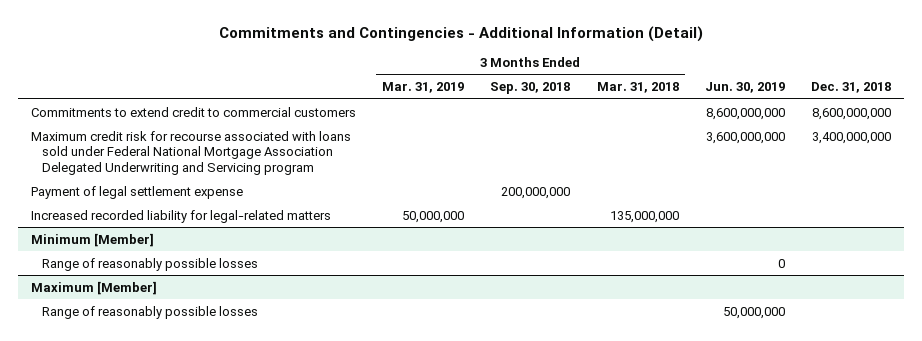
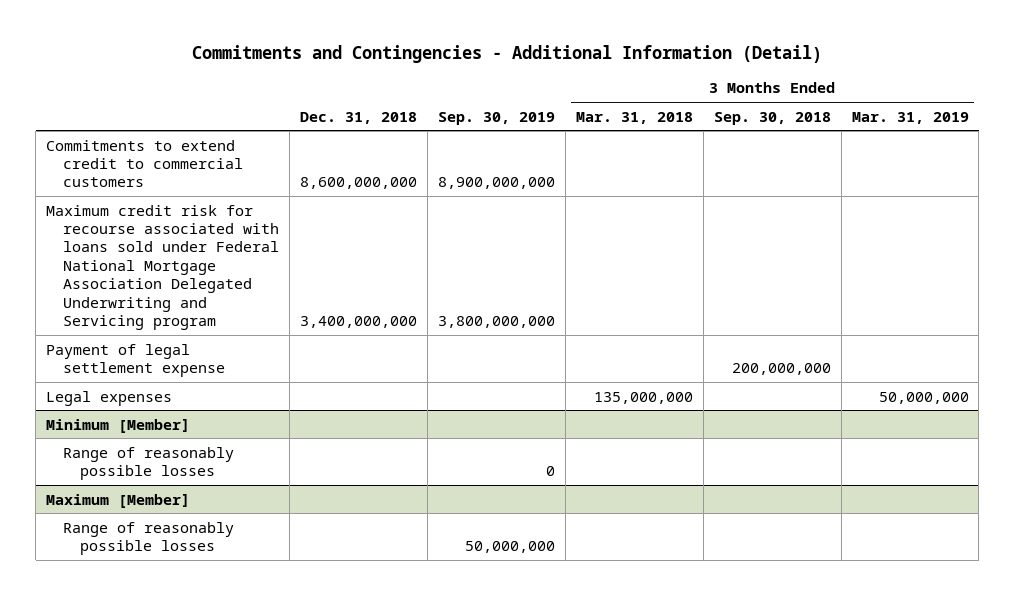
- | 3 Months Ended Mar. 31, 2019 | 3 Months Ended Sep. 30, 2018 | 3 Months Ended Mar. 31, 2018 | Jun. 30, 2019 | Dec. 31, 2018
+ | Dec. 31, 2018 | Sep. 30, 2019 | 3 Months Ended Mar. 31, 2018 | 3 Months Ended Sep. 30, 2018 | 3 Months Ended Mar. 31, 2019
- Increased recorded liability for legal-related matters | 50,000,000 | | 135,000,000 | |
+ Legal expenses | | | 135,000,000 | | 50,000,000

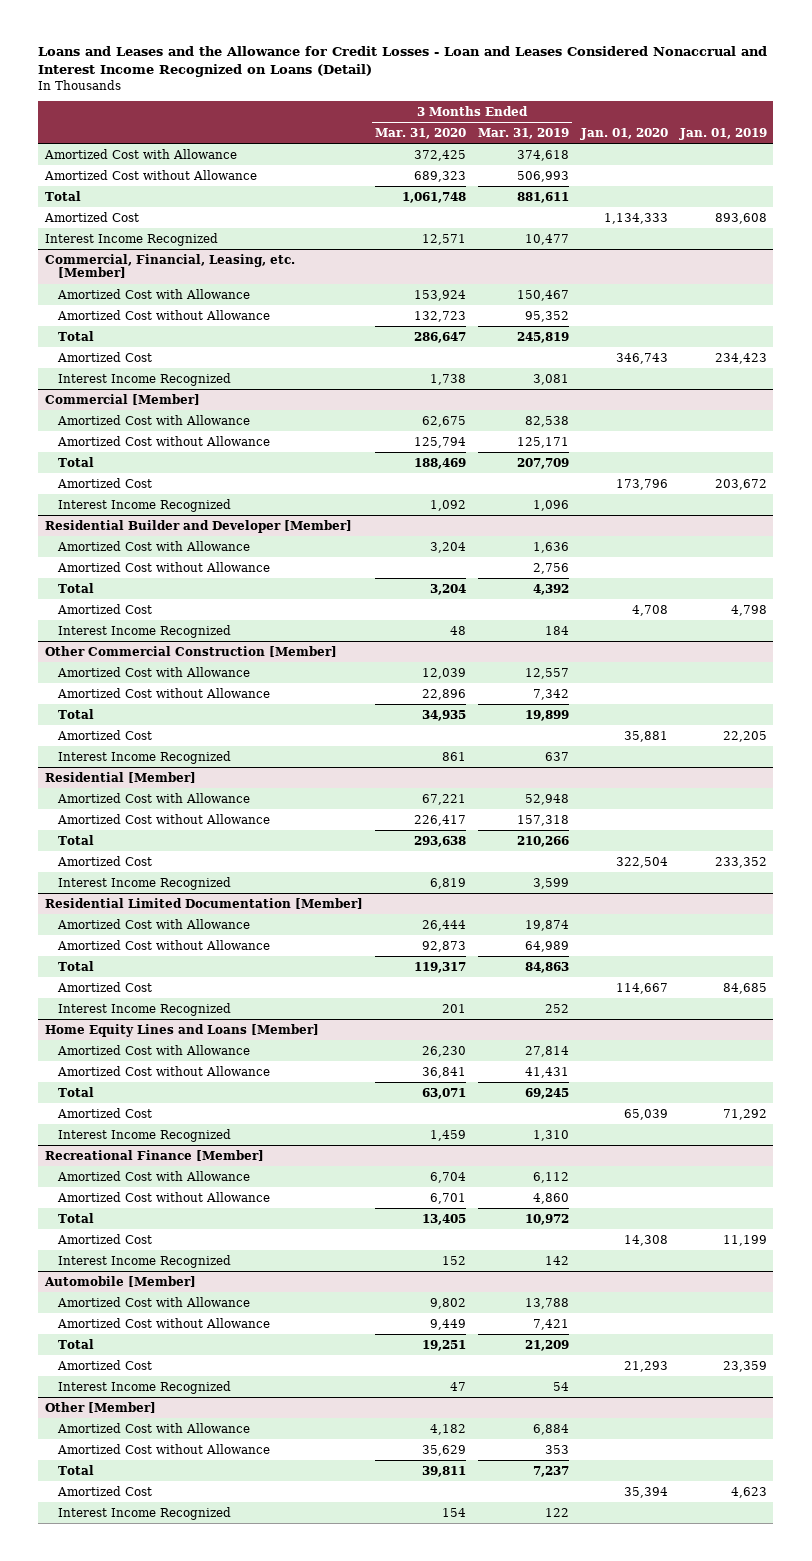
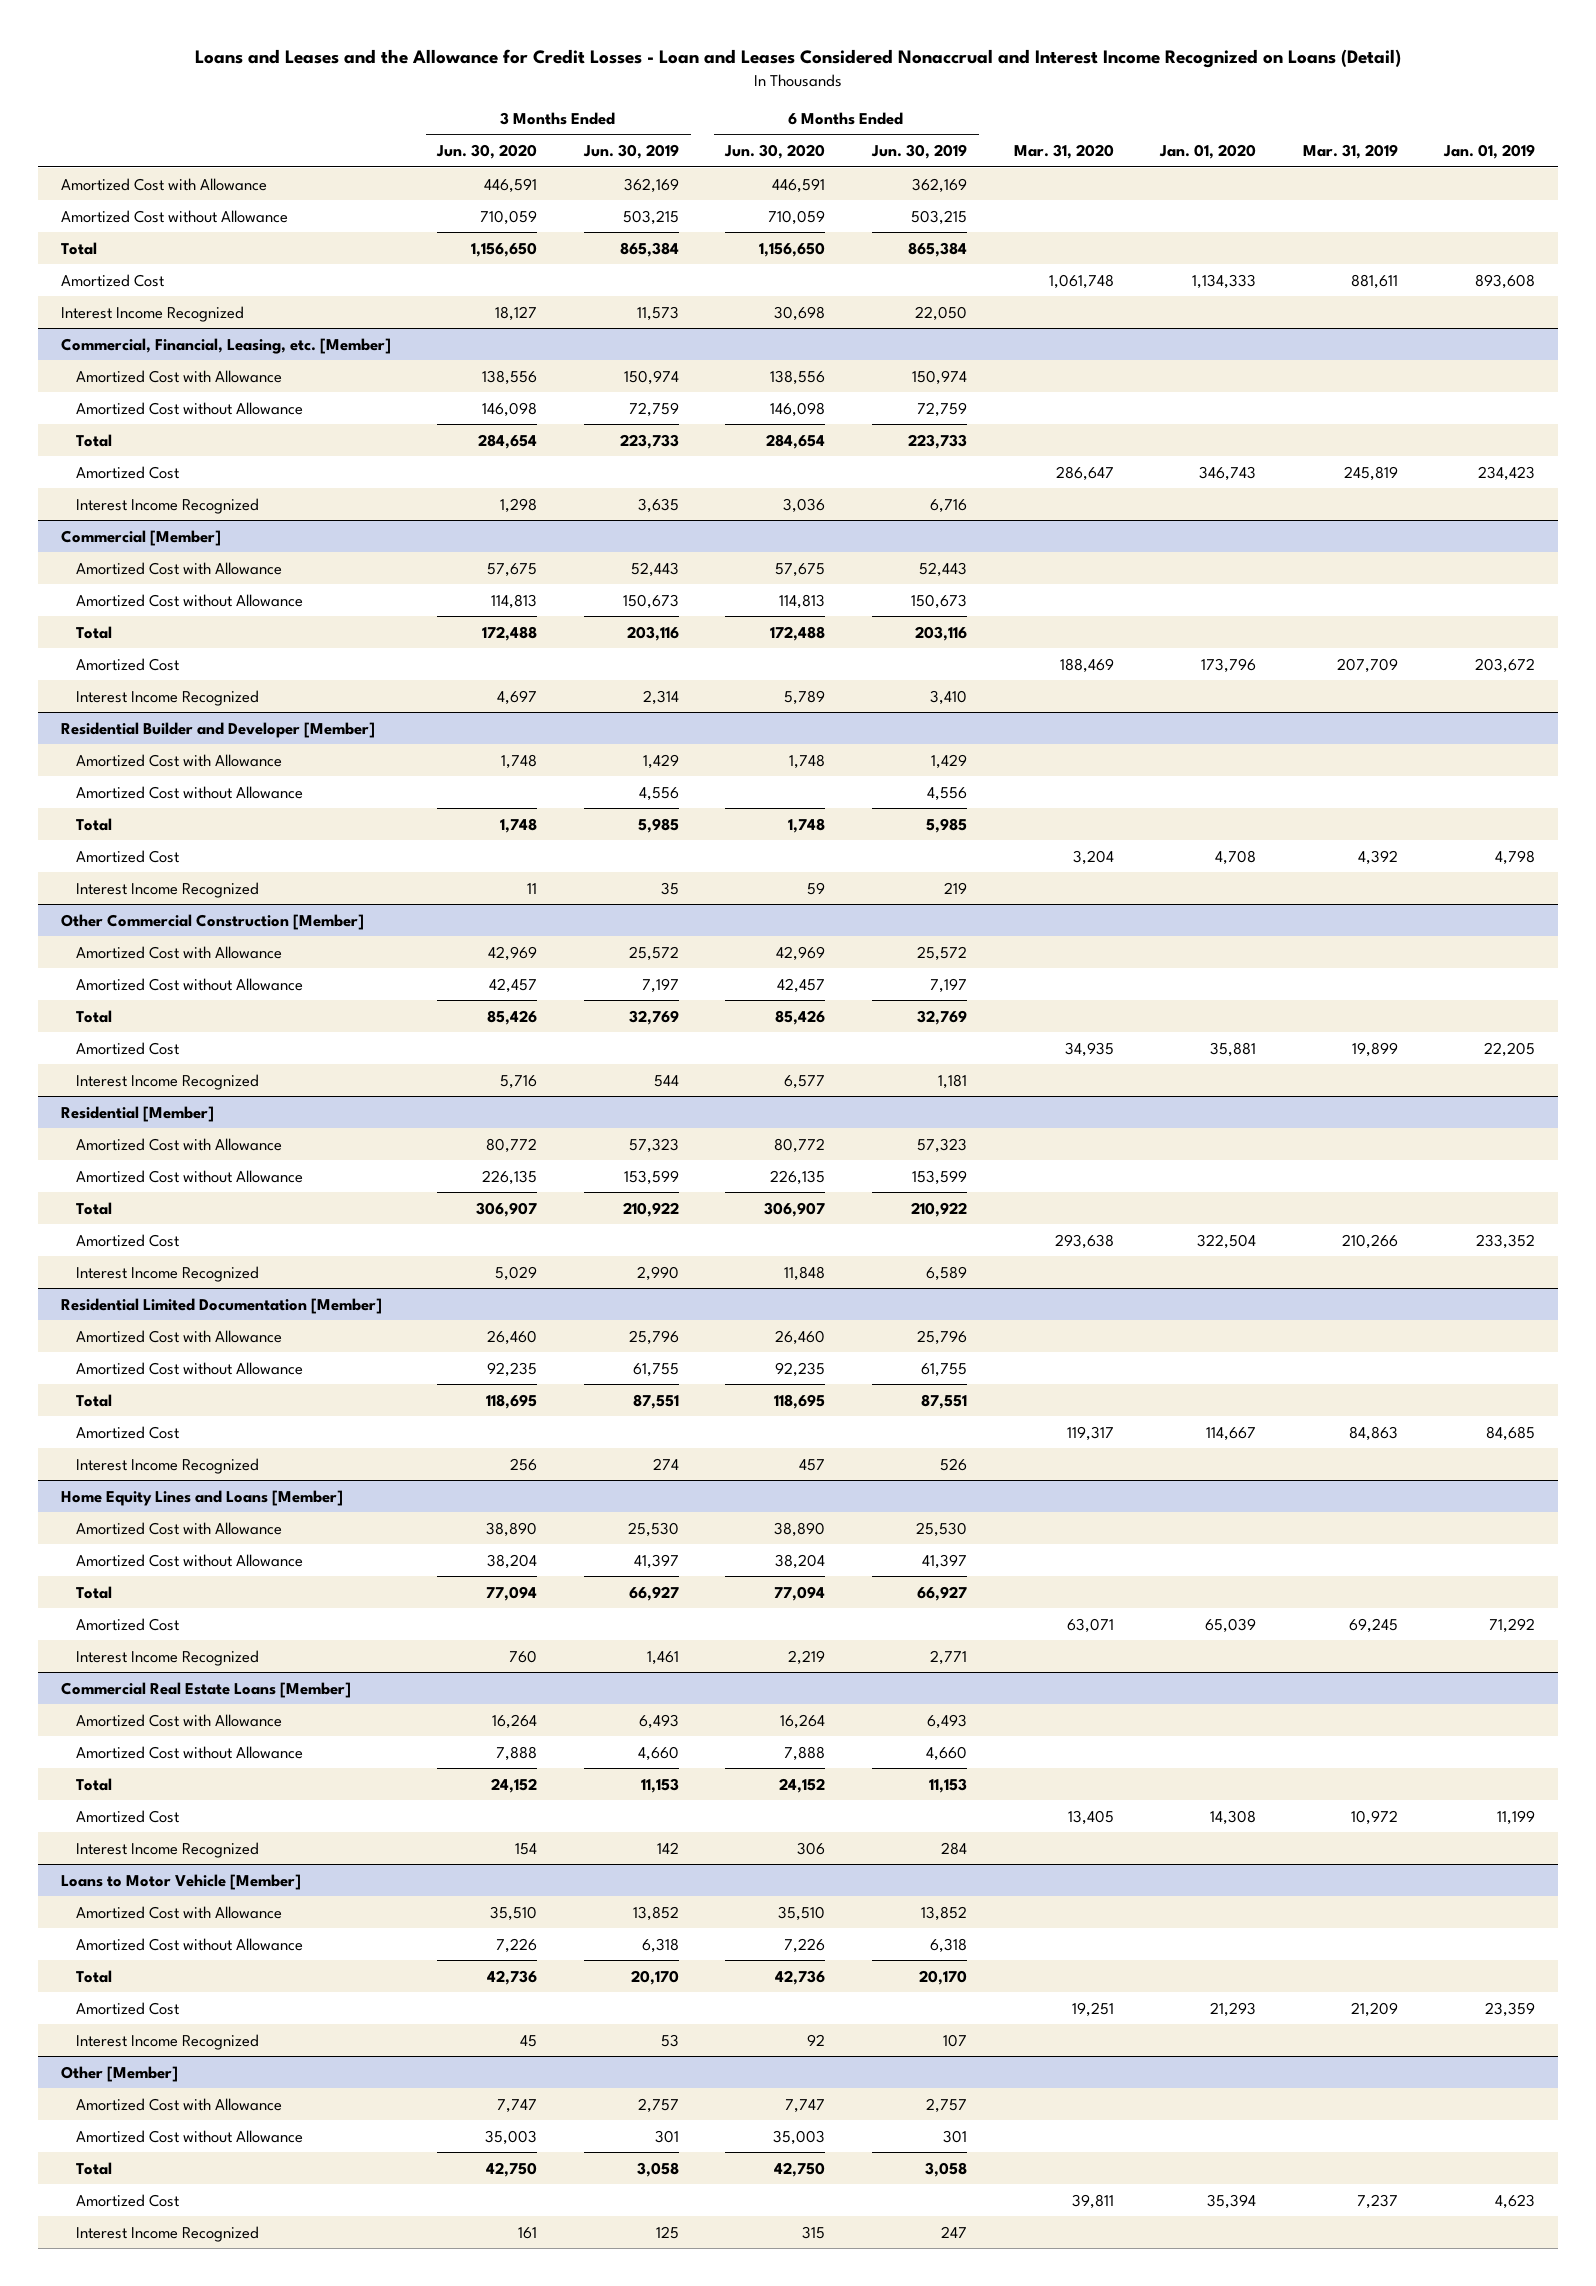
- | 3 Months Ended Mar. 31, 2020 | 3 Months Ended Mar. 31, 2019 | Jan. 01, 2020 | Jan. 01, 2019
+ | 3 Months Ended Jun. 30, 2020 | 3 Months Ended Jun. 30, 2019 | 6 Months Ended Jun. 30, 2020 | 6 Months Ended Jun. 30, 2019 | Mar. 31, 2020 | Jan. 01, 2020 | Mar. 31, 2019 | Jan. 01, 2019
- Recreational Finance [Member]
+ Commercial Real Estate Loans [Member]
- Automobile [Member]
+ Loans to Motor Vehicle [Member]

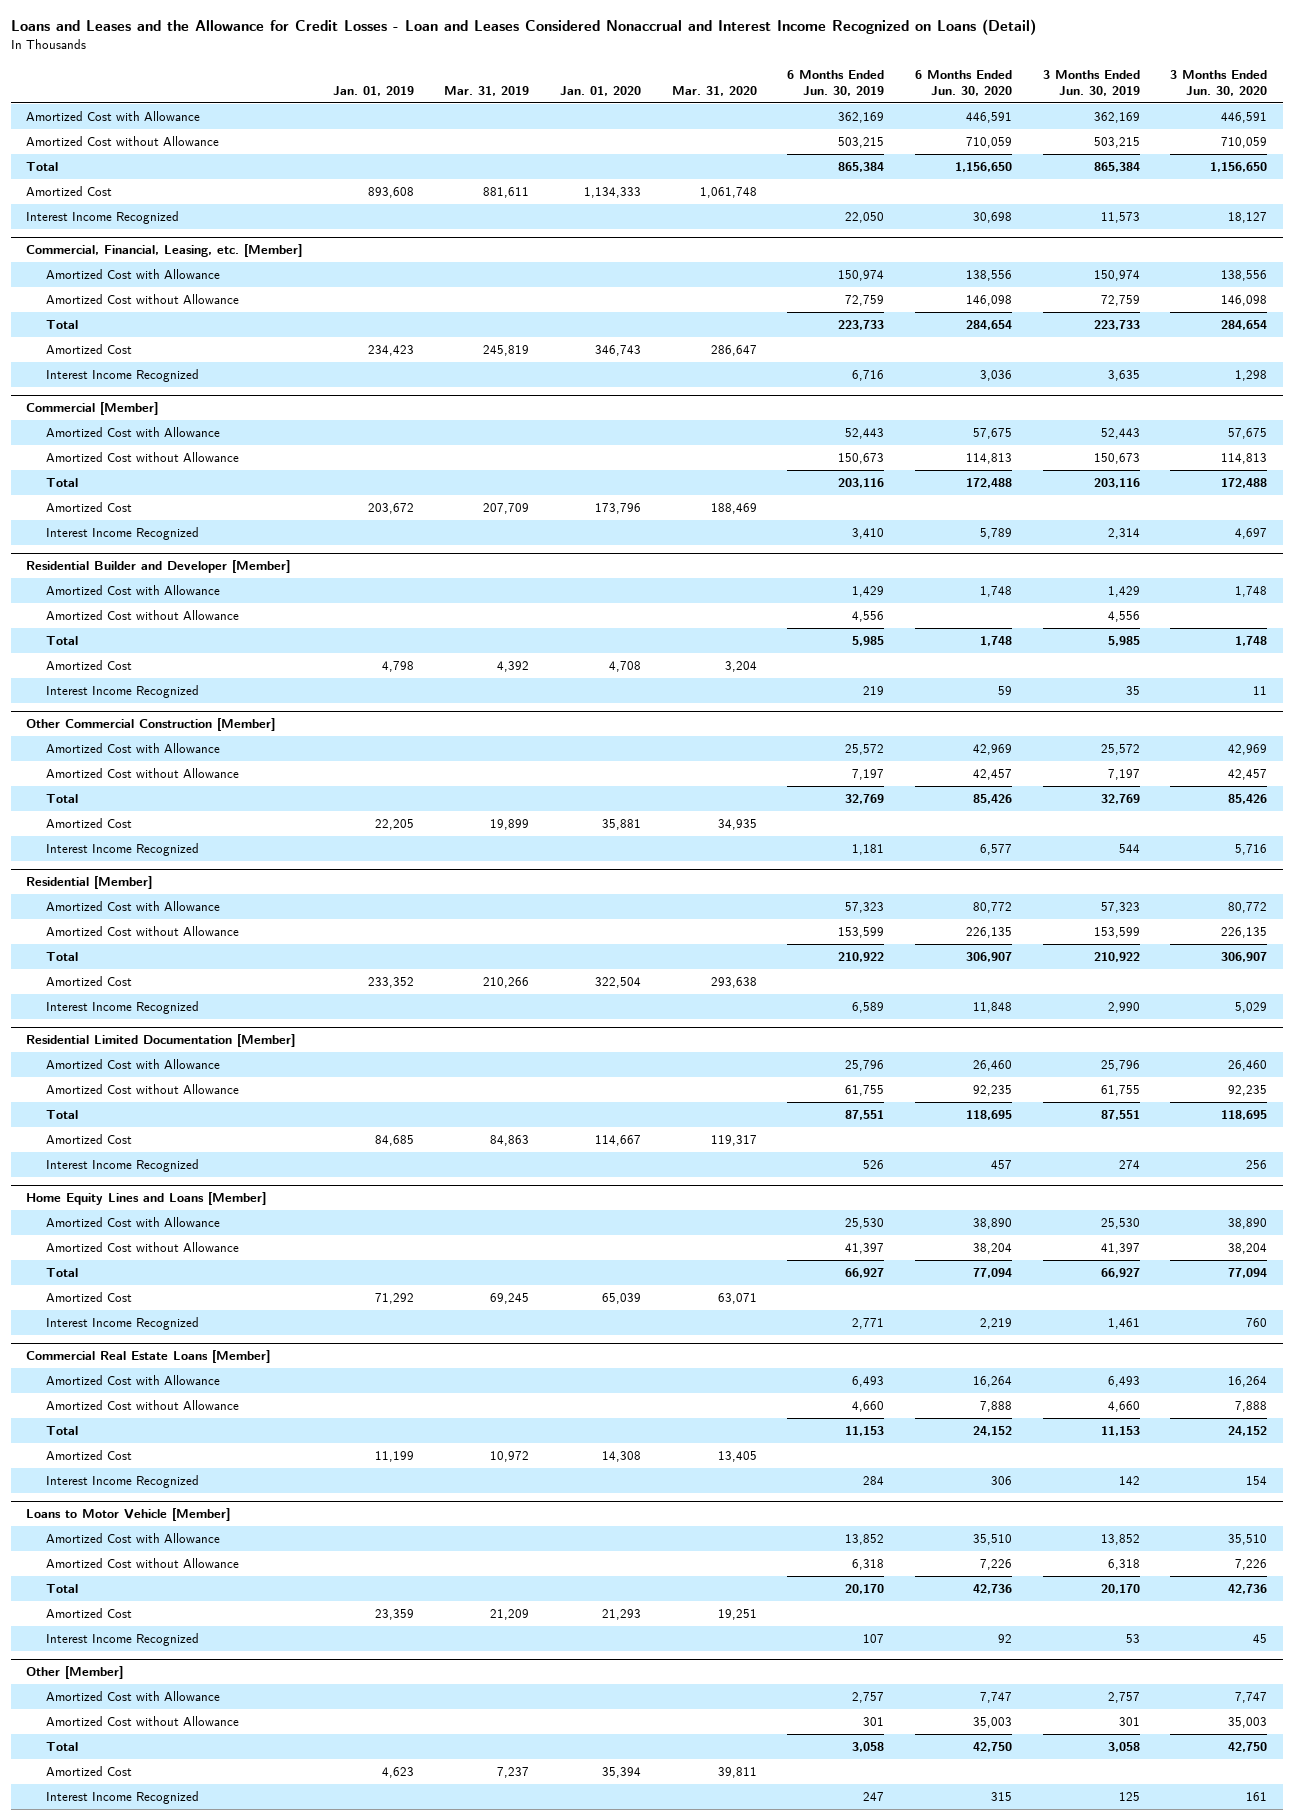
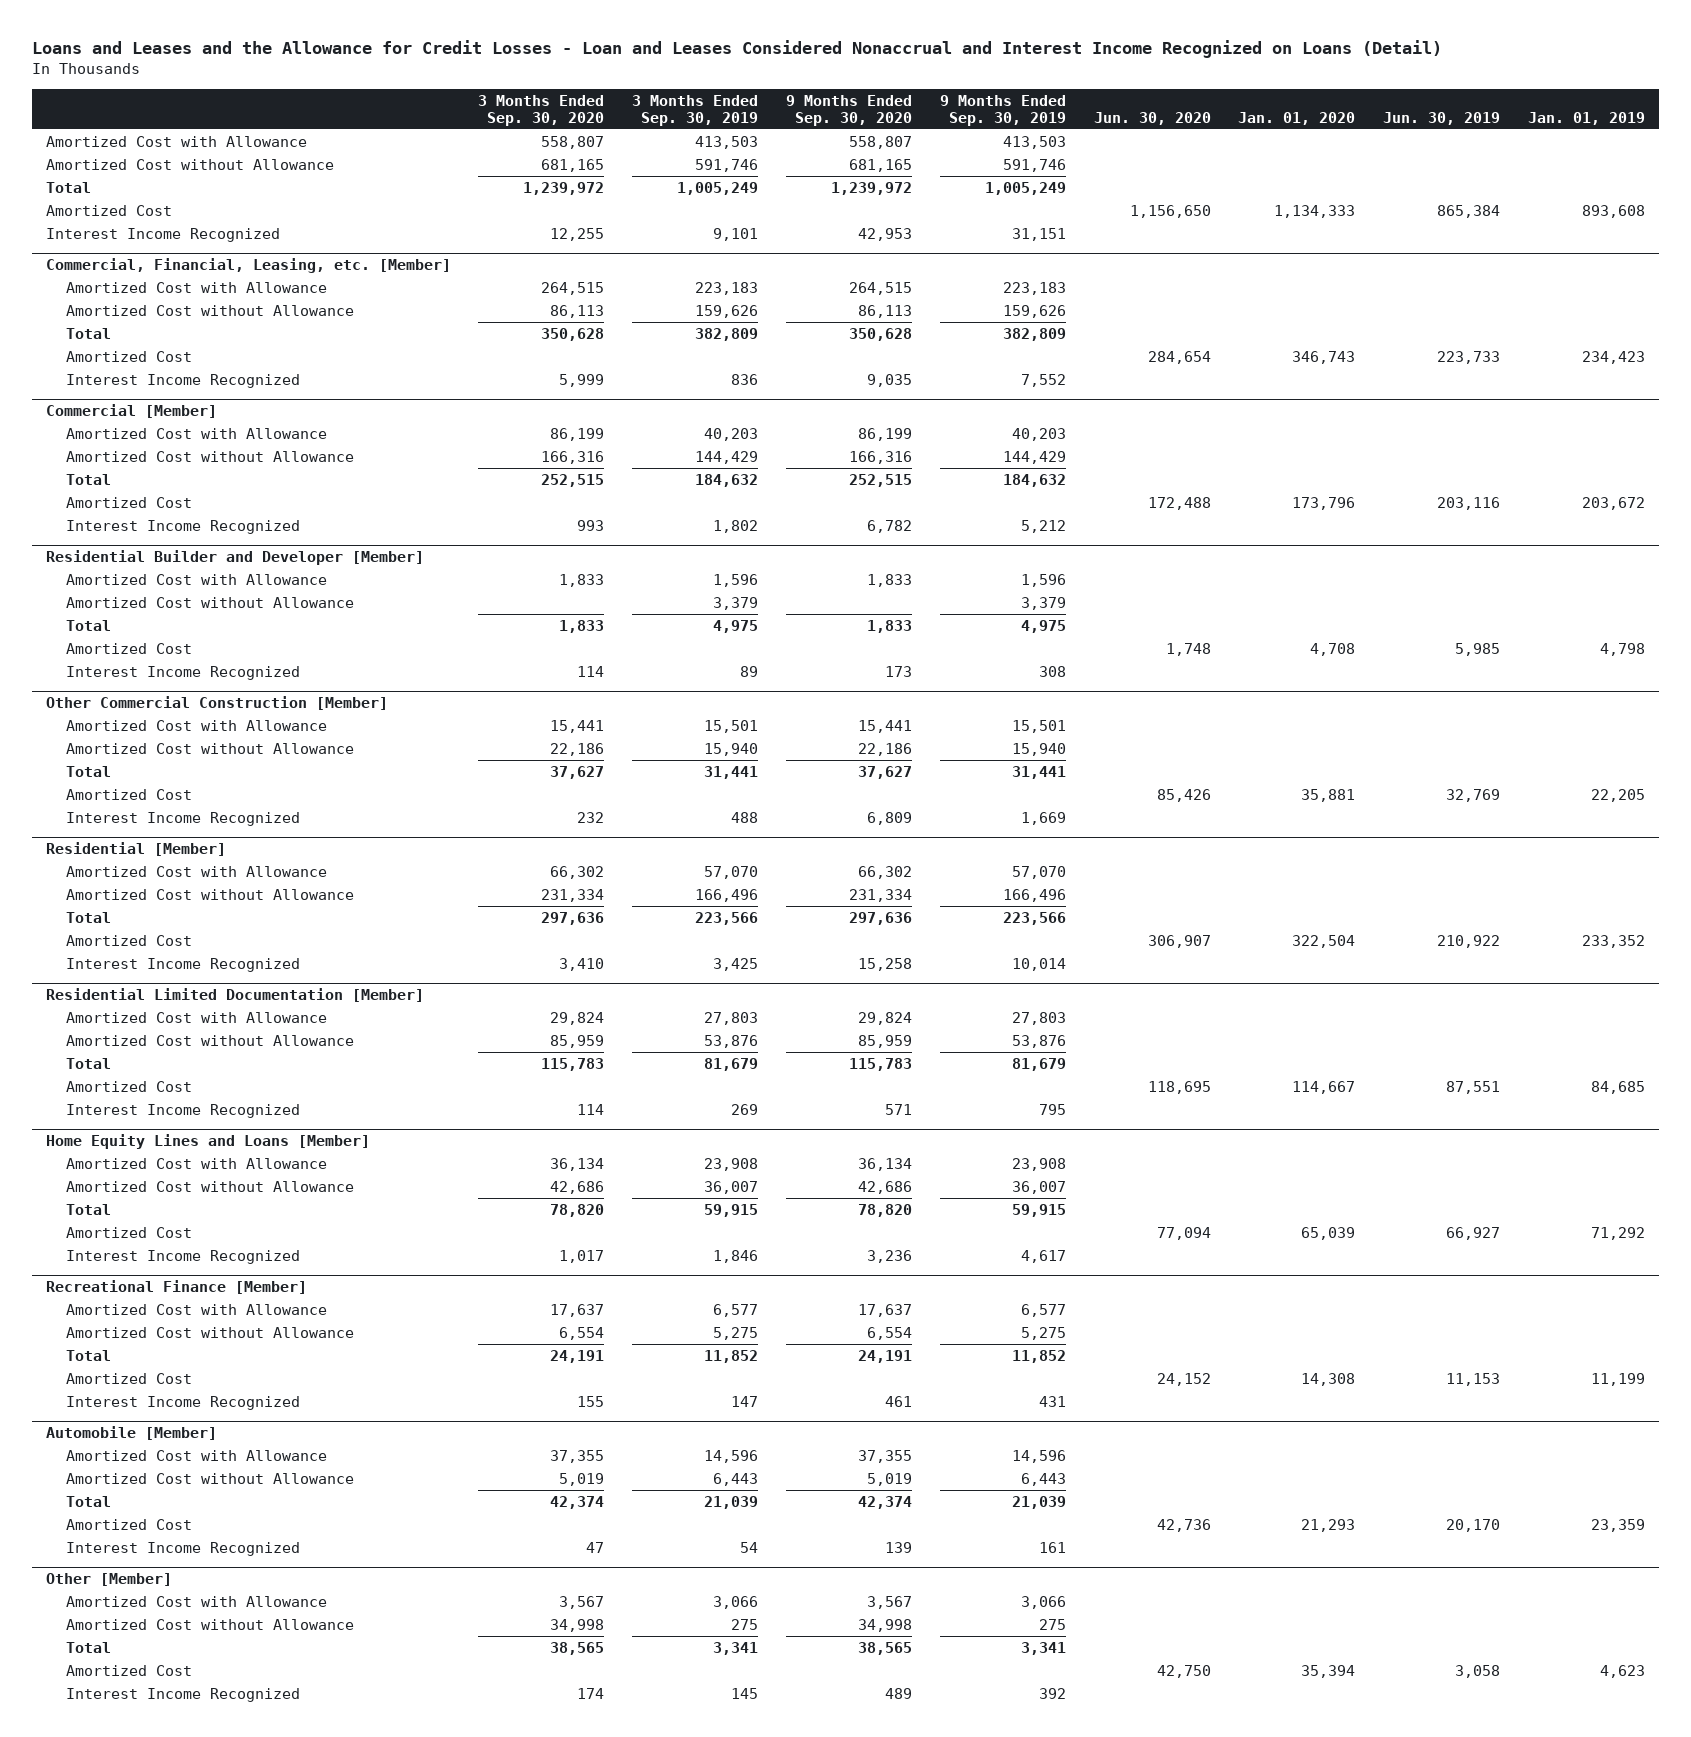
- | Jan. 01, 2019 | Mar. 31, 2019 | Jan. 01, 2020 | Mar. 31, 2020 | 6 Months Ended Jun. 30, 2019 | 6 Months Ended Jun. 30, 2020 | 3 Months Ended Jun. 30, 2019 | 3 Months Ended Jun. 30, 2020
+ | 3 Months Ended Sep. 30, 2020 | 3 Months Ended Sep. 30, 2019 | 9 Months Ended Sep. 30, 2020 | 9 Months Ended Sep. 30, 2019 | Jun. 30, 2020 | Jan. 01, 2020 | Jun. 30, 2019 | Jan. 01, 2019
- Commercial Real Estate Loans [Member]
+ Recreational Finance [Member]
- Loans to Motor Vehicle [Member]
+ Automobile [Member]

